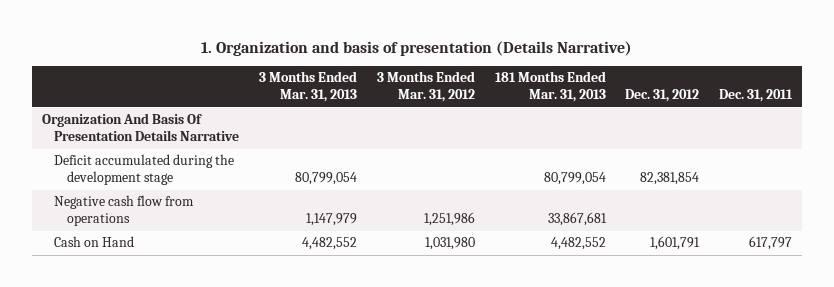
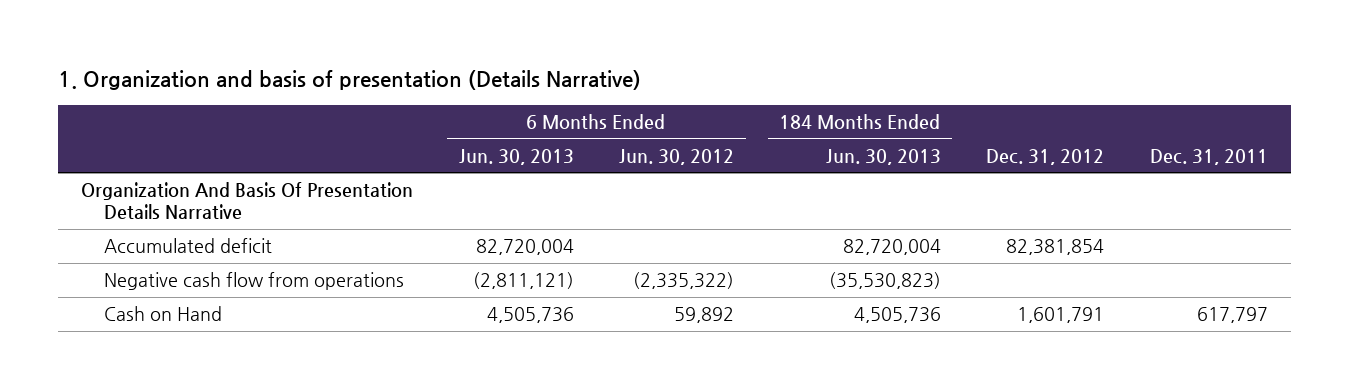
- | 3 Months Ended Mar. 31, 2013 | 3 Months Ended Mar. 31, 2012 | 181 Months Ended Mar. 31, 2013 | Dec. 31, 2012 | Dec. 31, 2011
+ | 6 Months Ended Jun. 30, 2013 | 6 Months Ended Jun. 30, 2012 | 184 Months Ended Jun. 30, 2013 | Dec. 31, 2012 | Dec. 31, 2011
- Deficit accumulated during the development stage | 80,799,054 | | 80,799,054 | 82,381,854 |
+ Accumulated deficit | 82,720,004 | | 82,720,004 | 82,381,854 |

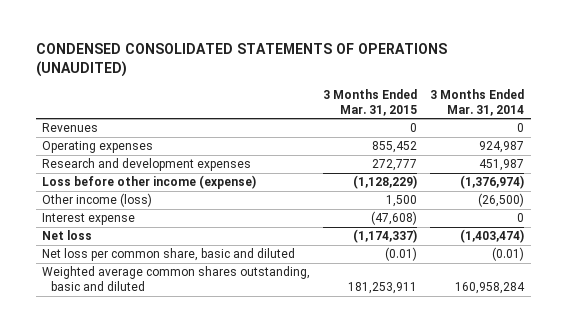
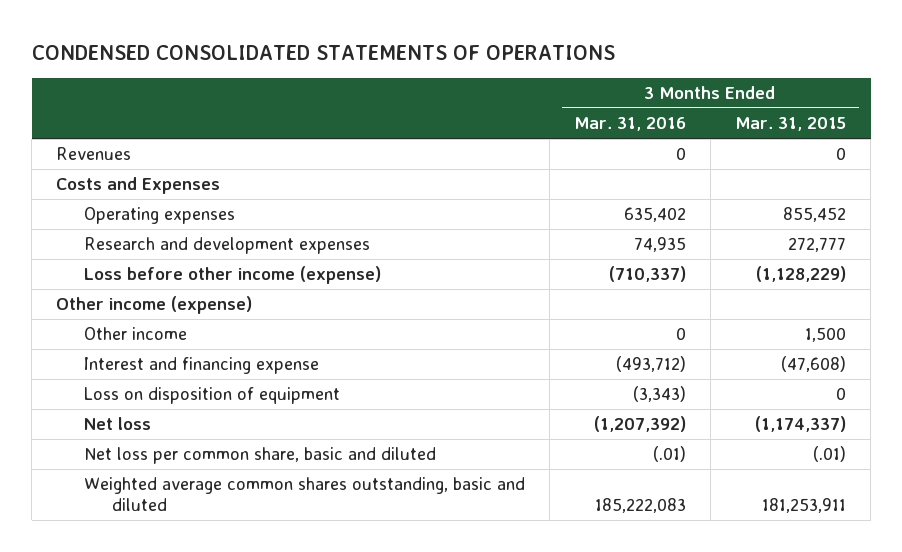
- CONDENSED CONSOLIDATED STATEMENTS OF OPERATIONS (UNAUDITED)
+ CONDENSED CONSOLIDATED STATEMENTS OF OPERATIONS
- | 3 Months Ended Mar. 31, 2015 | 3 Months Ended Mar. 31, 2014
+ | 3 Months Ended Mar. 31, 2016 | 3 Months Ended Mar. 31, 2015
+ Costs and Expenses
- Other income (loss) | 1,500 | (26,500)
- Interest expense | (47,608) | 0
+ Other income (expense)
+ Other income | 0 | 1,500
+ Interest and financing expense | (493,712) | (47,608)
+ Loss on disposition of equipment | (3,343) | 0
- Net loss per common share, basic and diluted | (0.01) | (0.01)
+ Net loss per common share, basic and diluted | (.01) | (.01)

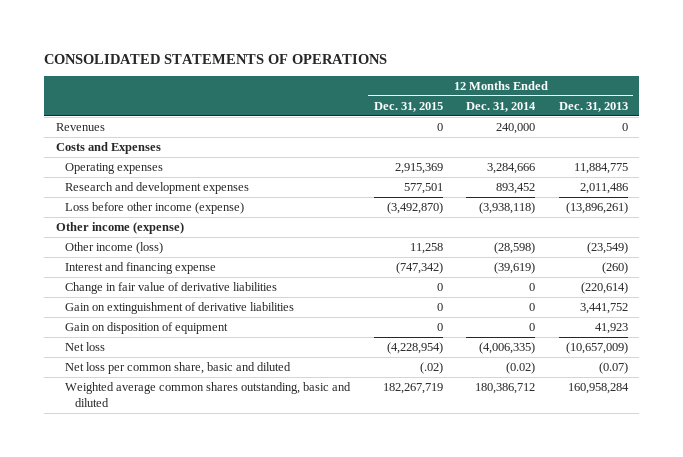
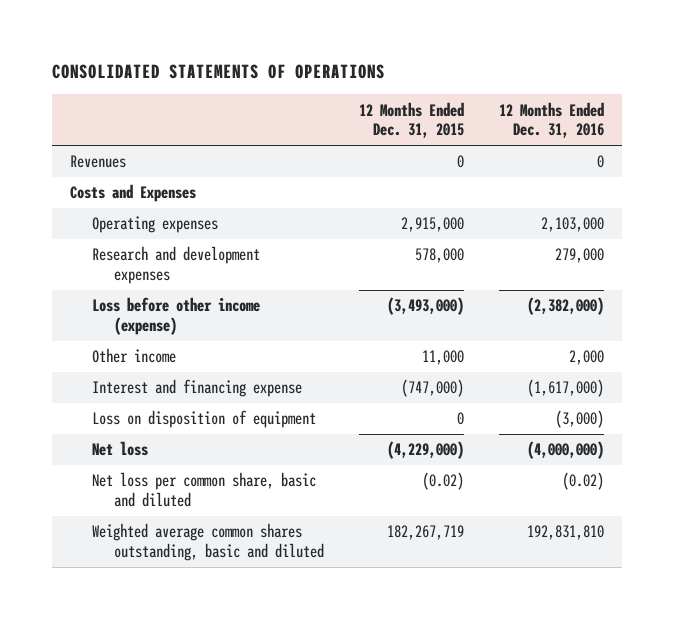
- | 12 Months Ended Dec. 31, 2015 | 12 Months Ended Dec. 31, 2014 | 12 Months Ended Dec. 31, 2013
+ | 12 Months Ended Dec. 31, 2015 | 12 Months Ended Dec. 31, 2016
- Operating expenses | 2,915,369 | 3,284,666 | 11,884,775
- Research and development expenses | 577,501 | 893,452 | 2,011,486
- Loss before other income (expense) | (3,492,870) | (3,938,118) | (13,896,261)
- Other income (expense)
- Other income (loss) | 11,258 | (28,598) | (23,549)
- Interest and financing expense | (747,342) | (39,619) | (260)
- Change in fair value of derivative liabilities | 0 | 0 | (220,614)
- Gain on extinguishment of derivative liabilities | 0 | 0 | 3,441,752
- Gain on disposition of equipment | 0 | 0 | 41,923
- Net loss | (4,228,954) | (4,006,335) | (10,657,009)
- Net loss per common share, basic and diluted | (.02) | (0.02) | (0.07)
+ Operating expenses | 2,915,000 | 2,103,000
+ Research and development expenses | 578,000 | 279,000
+ Loss before other income (expense) | (3,493,000) | (2,382,000)
+ Other income | 11,000 | 2,000
+ Interest and financing expense | (747,000) | (1,617,000)
+ Loss on disposition of equipment | 0 | (3,000)
+ Net loss | (4,229,000) | (4,000,000)
+ Net loss per common share, basic and diluted | (0.02) | (0.02)

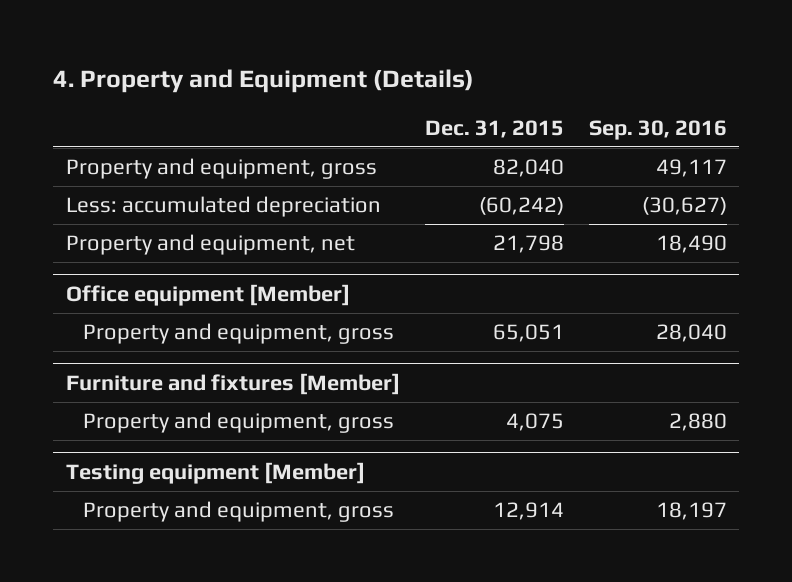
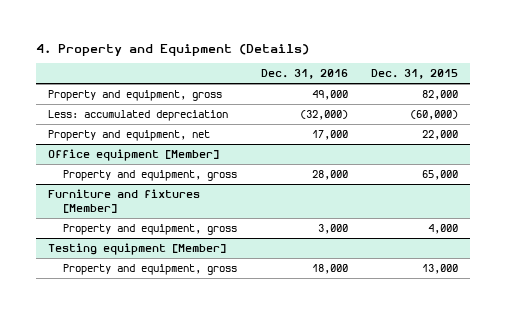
- | Dec. 31, 2015 | Sep. 30, 2016
+ | Dec. 31, 2016 | Dec. 31, 2015
- Property and equipment, gross | 82,040 | 49,117
- Less: accumulated depreciation | (60,242) | (30,627)
- Property and equipment, net | 21,798 | 18,490
+ Property and equipment, gross | 49,000 | 82,000
+ Less: accumulated depreciation | (32,000) | (60,000)
+ Property and equipment, net | 17,000 | 22,000
@ Office equipment [Member]
- Property and equipment, gross | 65,051 | 28,040
+ Property and equipment, gross | 28,000 | 65,000
@ Furniture and fixtures [Member]
- Property and equipment, gross | 4,075 | 2,880
+ Property and equipment, gross | 3,000 | 4,000
@ Testing equipment [Member]
- Property and equipment, gross | 12,914 | 18,197
+ Property and equipment, gross | 18,000 | 13,000

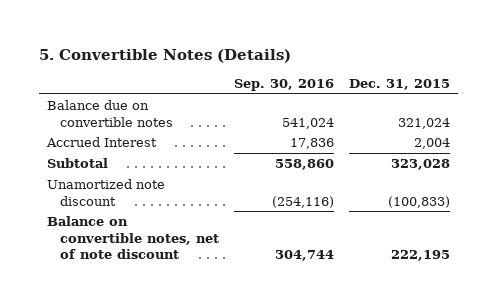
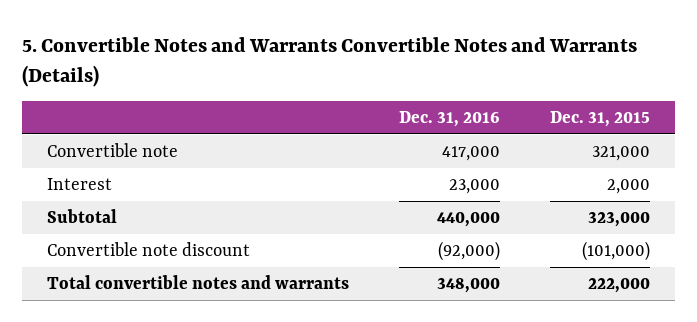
- 5. Convertible Notes (Details)
+ 5. Convertible Notes and Warrants Convertible Notes and Warrants (Details)
- | Sep. 30, 2016 | Dec. 31, 2015
+ | Dec. 31, 2016 | Dec. 31, 2015
- Balance due on convertible notes | 541,024 | 321,024
- Accrued Interest | 17,836 | 2,004
- Subtotal | 558,860 | 323,028
- Unamortized note discount | (254,116) | (100,833)
- Balance on convertible notes, net of note discount | 304,744 | 222,195
+ Convertible note | 417,000 | 321,000
+ Interest | 23,000 | 2,000
+ Subtotal | 440,000 | 323,000
+ Convertible note discount | (92,000) | (101,000)
+ Total convertible notes and warrants | 348,000 | 222,000

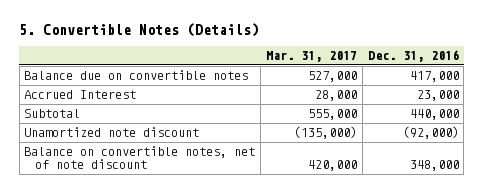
- 5. Convertible Notes and Warrants Convertible Notes and Warrants (Details)
+ 5. Convertible Notes (Details)
- | Dec. 31, 2016 | Dec. 31, 2015
+ | Mar. 31, 2017 | Dec. 31, 2016
- Convertible note | 417,000 | 321,000
- Interest | 23,000 | 2,000
+ Balance due on convertible notes | 527,000 | 417,000
+ Accrued Interest | 28,000 | 23,000
- Convertible note discount | (92,000) | (101,000)
- Total convertible notes and warrants | 348,000 | 222,000
+ Unamortized note discount | (135,000) | (92,000)
+ Balance on convertible notes, net of note discount | 420,000 | 348,000

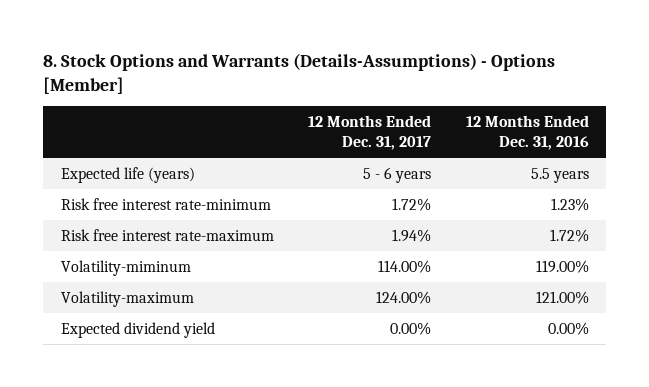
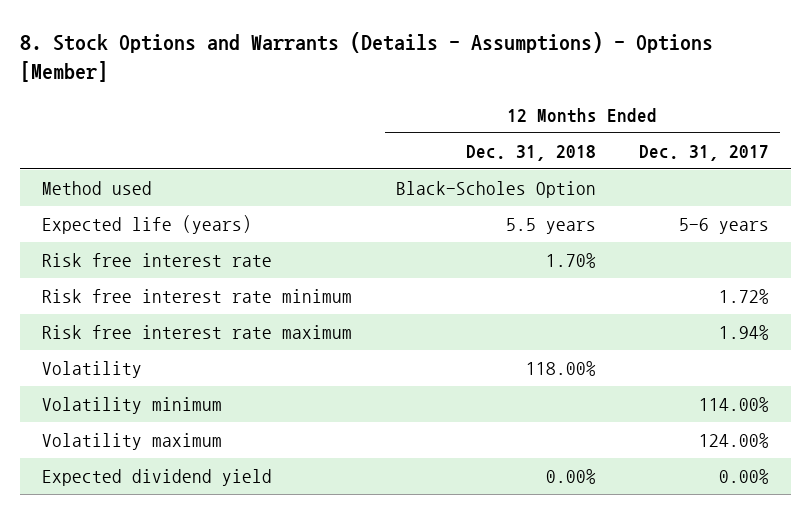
- 8. Stock Options and Warrants (Details-Assumptions) - Options [Member]
+ 8. Stock Options and Warrants (Details - Assumptions) - Options [Member]
- | 12 Months Ended Dec. 31, 2017 | 12 Months Ended Dec. 31, 2016
+ | 12 Months Ended Dec. 31, 2018 | 12 Months Ended Dec. 31, 2017
- Expected life (years) | 5 - 6 years | 5.5 years
- Risk free interest rate-minimum | 1.72% | 1.23%
- Risk free interest rate-maximum | 1.94% | 1.72%
- Volatility-miminum | 114.00% | 119.00%
- Volatility-maximum | 124.00% | 121.00%
+ Method used | Black-Scholes Option |
+ Expected life (years) | 5.5 years | 5-6 years
+ Risk free interest rate | 1.70% |
+ Risk free interest rate minimum | | 1.72%
+ Risk free interest rate maximum | | 1.94%
+ Volatility | 118.00% |
+ Volatility minimum | | 114.00%
+ Volatility maximum | | 124.00%

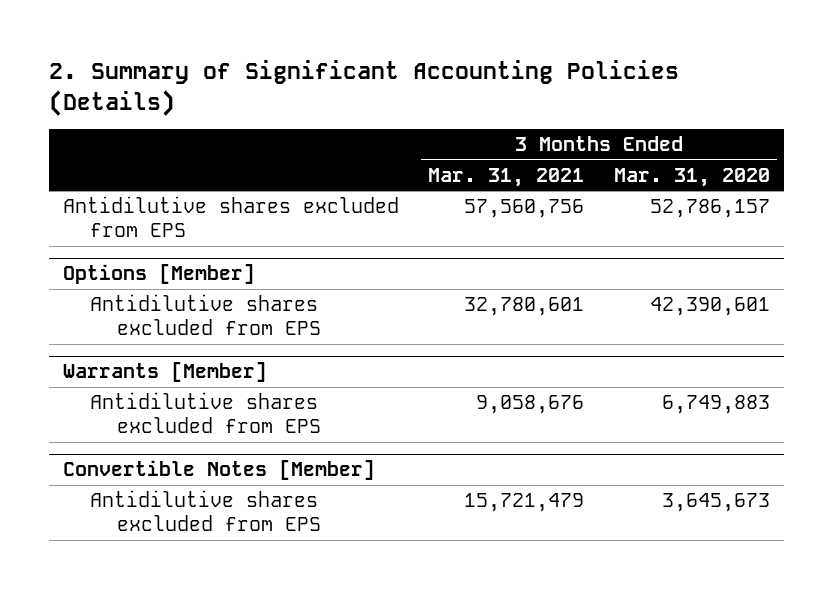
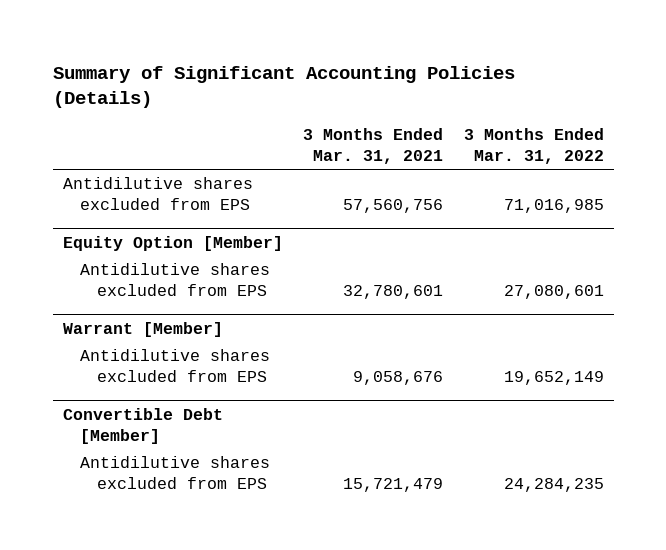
- 2. Summary of Significant Accounting Policies (Details)
+ Summary of Significant Accounting Policies (Details)
- | 3 Months Ended Mar. 31, 2021 | 3 Months Ended Mar. 31, 2020
+ | 3 Months Ended Mar. 31, 2021 | 3 Months Ended Mar. 31, 2022
- Options [Member]
+ Equity Option [Member]
- Warrants [Member]
+ Warrant [Member]
- Convertible Notes [Member]
+ Convertible Debt [Member]

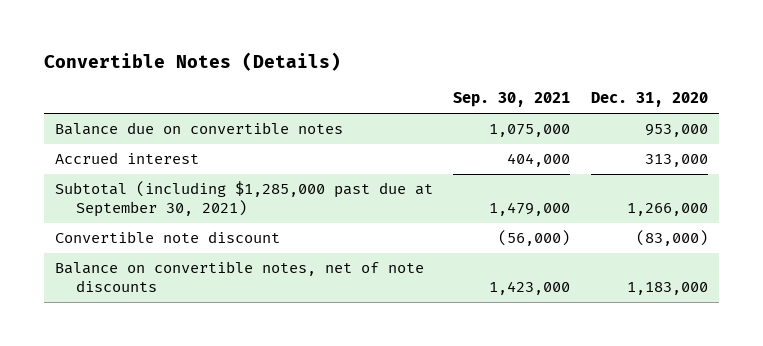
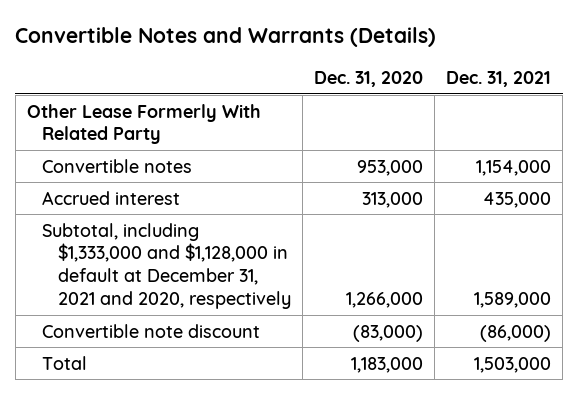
- Convertible Notes (Details)
+ Convertible Notes and Warrants (Details)
- | Sep. 30, 2021 | Dec. 31, 2020
+ | Dec. 31, 2020 | Dec. 31, 2021
- Balance due on convertible notes | 1,075,000 | 953,000
+ Other Lease Formerly With Related Party
+ Convertible notes | 953,000 | 1,154,000
- Subtotal (including $1,285,000 past due at September 30, 2021) | 1,479,000 | 1,266,000
+ Subtotal, including $1,333,000 and $1,128,000 in default at December 31, 2021 and 2020, respectively | 1,266,000 | 1,589,000
- Balance on convertible notes, net of note discounts | 1,423,000 | 1,183,000
+ Total | 1,183,000 | 1,503,000

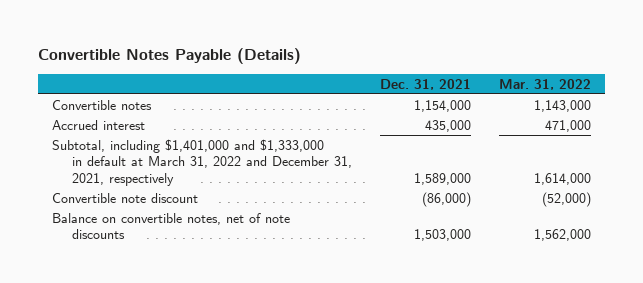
- Convertible Notes and Warrants (Details)
+ Convertible Notes Payable (Details)
- | Dec. 31, 2020 | Dec. 31, 2021
+ | Dec. 31, 2021 | Mar. 31, 2022
- Other Lease Formerly With Related Party
- Subtotal, including $1,333,000 and $1,128,000 in default at December 31, 2021 and 2020, respectively | 1,266,000 | 1,589,000
+ Subtotal, including $1,401,000 and $1,333,000 in default at March 31, 2022 and December 31, 2021, respectively | 1,589,000 | 1,614,000
- Total | 1,183,000 | 1,503,000
+ Balance on convertible notes, net of note discounts | 1,503,000 | 1,562,000

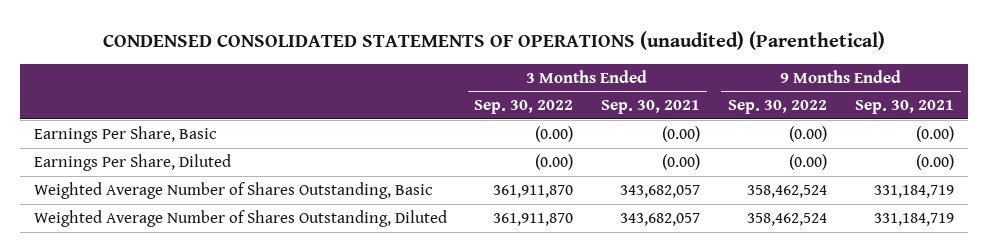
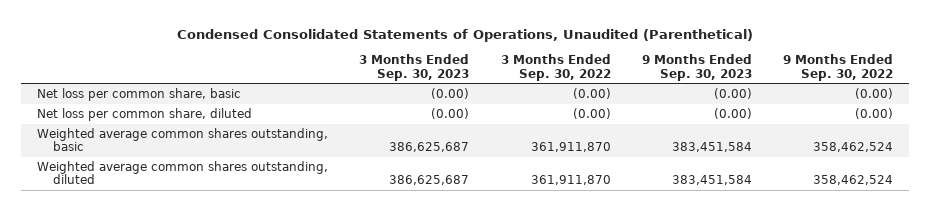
- CONDENSED CONSOLIDATED STATEMENTS OF OPERATIONS (unaudited) (Parenthetical)
+ Condensed Consolidated Statements of Operations, Unaudited (Parenthetical)
- | 3 Months Ended Sep. 30, 2022 | 3 Months Ended Sep. 30, 2021 | 9 Months Ended Sep. 30, 2022 | 9 Months Ended Sep. 30, 2021
+ | 3 Months Ended Sep. 30, 2023 | 3 Months Ended Sep. 30, 2022 | 9 Months Ended Sep. 30, 2023 | 9 Months Ended Sep. 30, 2022
- Earnings Per Share, Basic | (0.00) | (0.00) | (0.00) | (0.00)
- Earnings Per Share, Diluted | (0.00) | (0.00) | (0.00) | (0.00)
- Weighted Average Number of Shares Outstanding, Basic | 361,911,870 | 343,682,057 | 358,462,524 | 331,184,719
- Weighted Average Number of Shares Outstanding, Diluted | 361,911,870 | 343,682,057 | 358,462,524 | 331,184,719
+ Net loss per common share, basic | (0.00) | (0.00) | (0.00) | (0.00)
+ Net loss per common share, diluted | (0.00) | (0.00) | (0.00) | (0.00)
+ Weighted average common shares outstanding, basic | 386,625,687 | 361,911,870 | 383,451,584 | 358,462,524
+ Weighted average common shares outstanding, diluted | 386,625,687 | 361,911,870 | 383,451,584 | 358,462,524

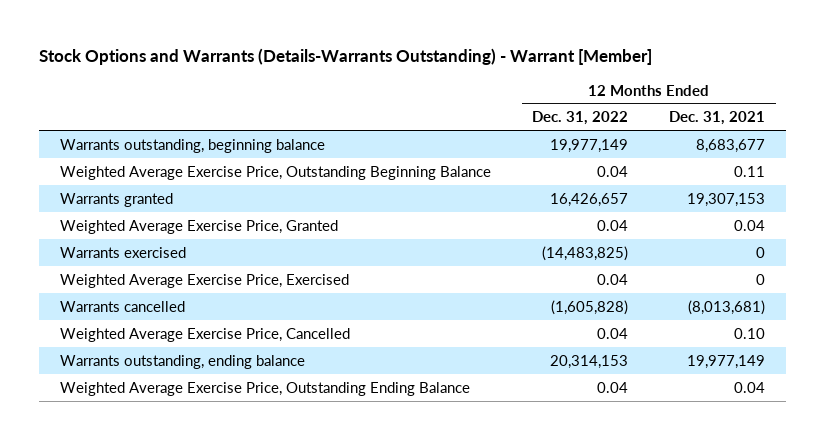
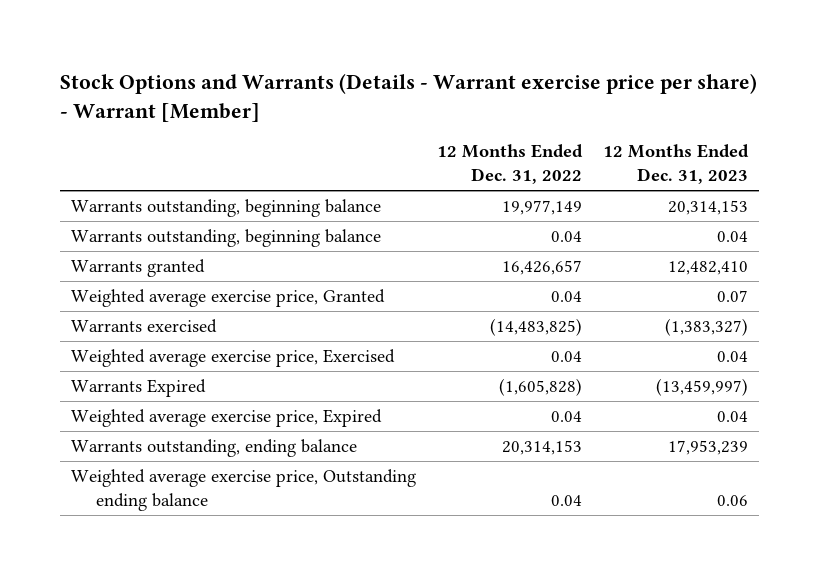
- Stock Options and Warrants (Details-Warrants Outstanding) - Warrant [Member]
+ Stock Options and Warrants (Details - Warrant exercise price per share) - Warrant [Member]
- | 12 Months Ended Dec. 31, 2022 | 12 Months Ended Dec. 31, 2021
+ | 12 Months Ended Dec. 31, 2022 | 12 Months Ended Dec. 31, 2023
- Weighted Average Exercise Price, Outstanding Beginning Balance | 0.04 | 0.11
+ Warrants outstanding, beginning balance | 0.04 | 0.04
- Weighted Average Exercise Price, Granted | 0.04 | 0.04
+ Weighted average exercise price, Granted | 0.04 | 0.07
- Weighted Average Exercise Price, Exercised | 0.04 | 0
- Warrants cancelled | (1,605,828) | (8,013,681)
- Weighted Average Exercise Price, Cancelled | 0.04 | 0.10
+ Weighted average exercise price, Exercised | 0.04 | 0.04
+ Warrants Expired | (1,605,828) | (13,459,997)
+ Weighted average exercise price, Expired | 0.04 | 0.04
- Weighted Average Exercise Price, Outstanding Ending Balance | 0.04 | 0.04
+ Weighted average exercise price, Outstanding ending balance | 0.04 | 0.06

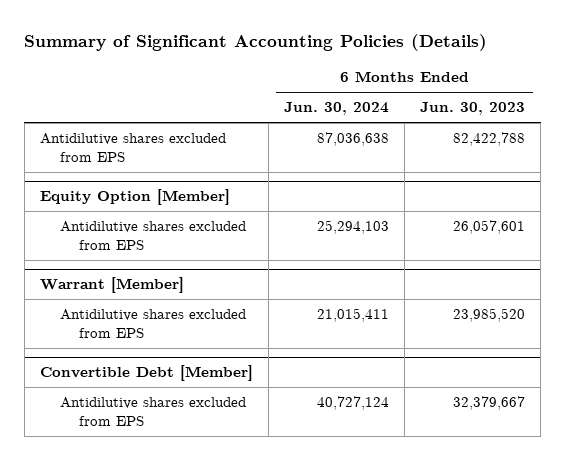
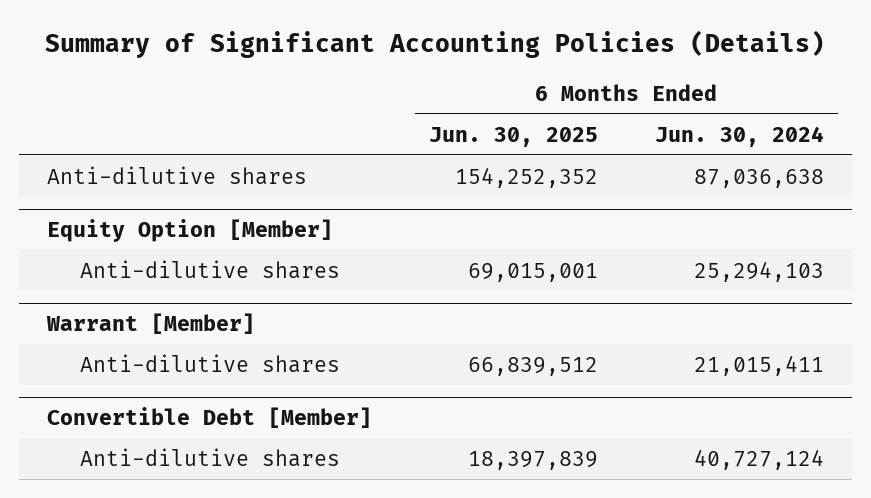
- | 6 Months Ended Jun. 30, 2024 | 6 Months Ended Jun. 30, 2023
+ | 6 Months Ended Jun. 30, 2025 | 6 Months Ended Jun. 30, 2024
- Antidilutive shares excluded from EPS | 87,036,638 | 82,422,788
+ Anti-dilutive shares | 154,252,352 | 87,036,638
@ Equity Option [Member]
- Antidilutive shares excluded from EPS | 25,294,103 | 26,057,601
+ Anti-dilutive shares | 69,015,001 | 25,294,103
@ Warrant [Member]
- Antidilutive shares excluded from EPS | 21,015,411 | 23,985,520
+ Anti-dilutive shares | 66,839,512 | 21,015,411
@ Convertible Debt [Member]
- Antidilutive shares excluded from EPS | 40,727,124 | 32,379,667
+ Anti-dilutive shares | 18,397,839 | 40,727,124

